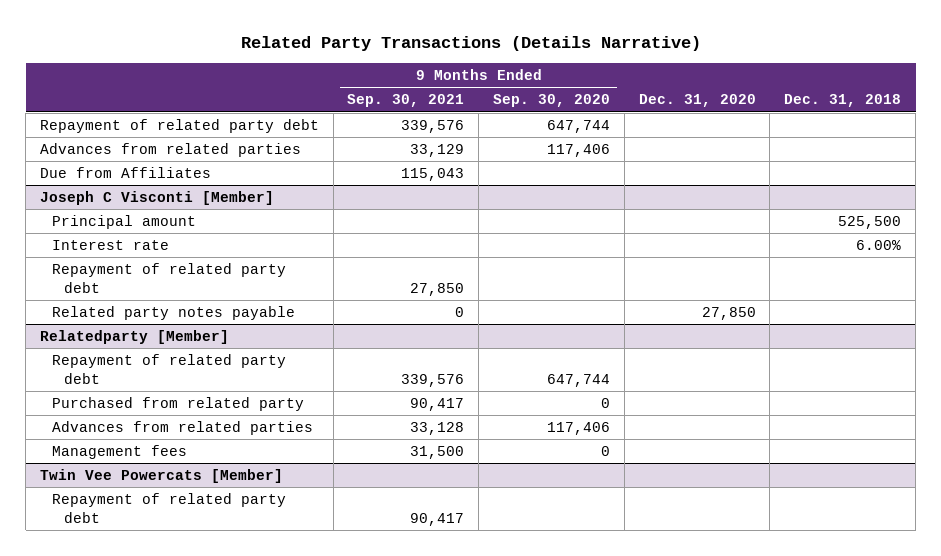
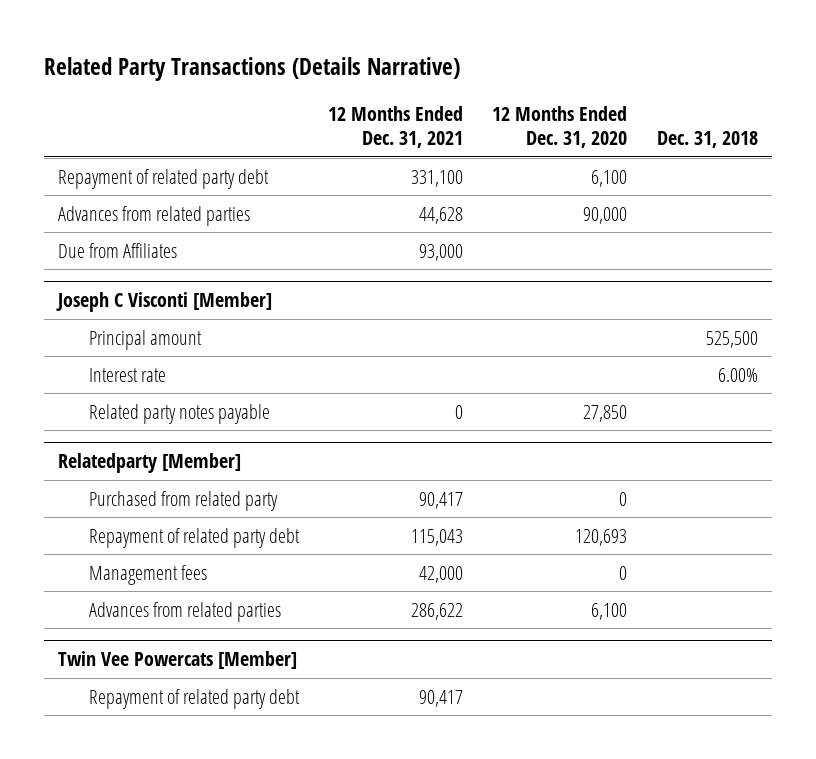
- | 9 Months Ended Sep. 30, 2021 | 9 Months Ended Sep. 30, 2020 | Dec. 31, 2020 | Dec. 31, 2018
+ | 12 Months Ended Dec. 31, 2021 | 12 Months Ended Dec. 31, 2020 | Dec. 31, 2018
@ Joseph C Visconti [Member]
- Repayment of related party debt | 27,850 | | |
@ Relatedparty [Member]
moved down: Repayment of related party debt | 115,043 | 120,693 |
moved down: Advances from related parties | 286,622 | 6,100 |

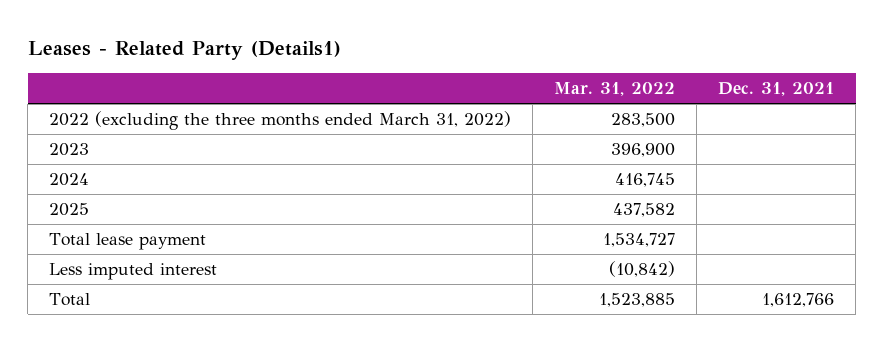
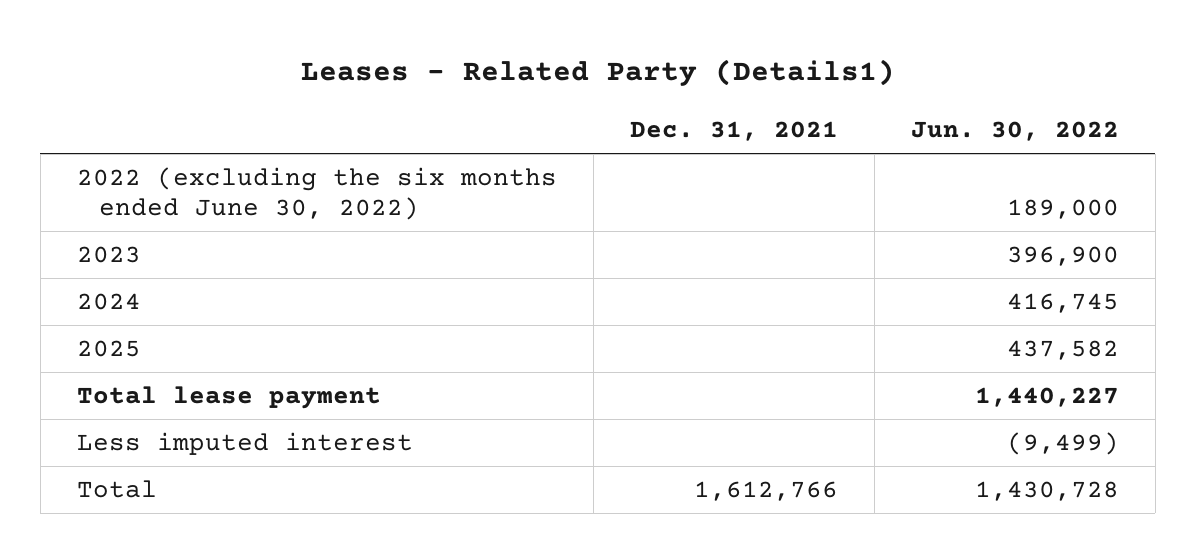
- | Mar. 31, 2022 | Dec. 31, 2021
+ | Dec. 31, 2021 | Jun. 30, 2022
- 2022 (excluding the three months ended March 31, 2022) | 283,500 |
+ 2022 (excluding the six months ended June 30, 2022) | | 189,000

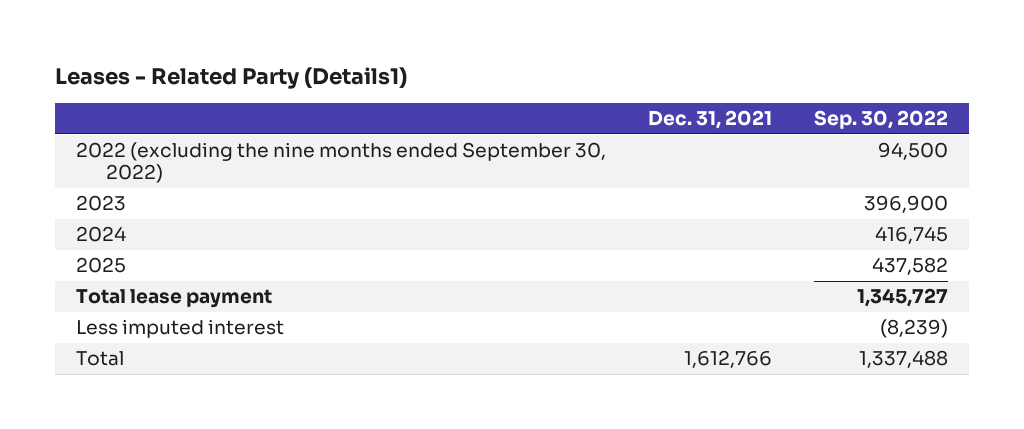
- | Dec. 31, 2021 | Jun. 30, 2022
+ | Dec. 31, 2021 | Sep. 30, 2022
- 2022 (excluding the six months ended June 30, 2022) | | 189,000
+ 2022 (excluding the nine months ended September 30, 2022) | | 94,500

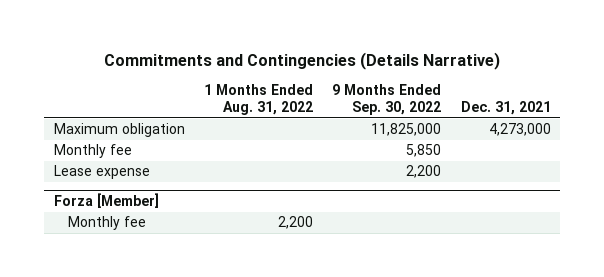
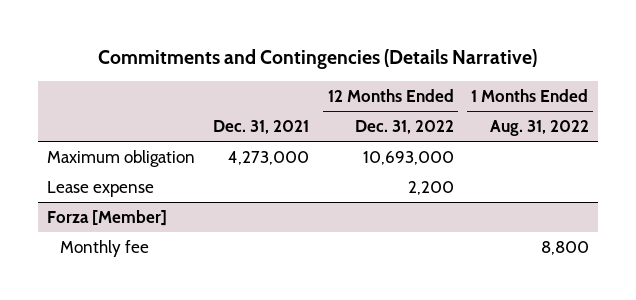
- | 1 Months Ended Aug. 31, 2022 | 9 Months Ended Sep. 30, 2022 | Dec. 31, 2021
+ | Dec. 31, 2021 | 12 Months Ended Dec. 31, 2022 | 1 Months Ended Aug. 31, 2022
- Monthly fee | | 5,850 |
@ Forza [Member]
- Monthly fee | 2,200 | |
+ Monthly fee | | | 8,800

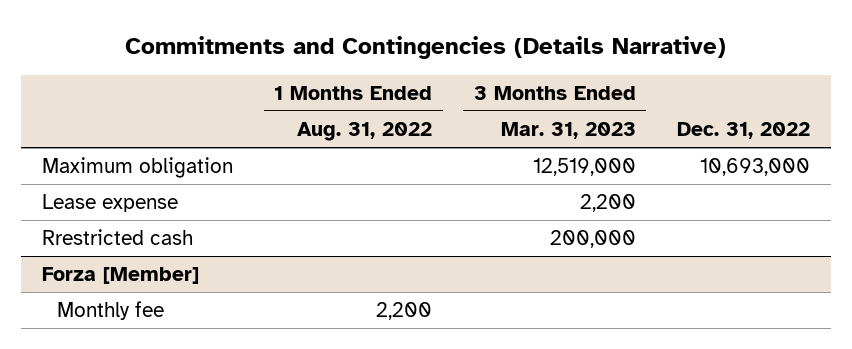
- | Dec. 31, 2021 | 12 Months Ended Dec. 31, 2022 | 1 Months Ended Aug. 31, 2022
+ | 1 Months Ended Aug. 31, 2022 | 3 Months Ended Mar. 31, 2023 | Dec. 31, 2022
+ Rrestricted cash | | 200,000 |
@ Forza [Member]
- Monthly fee | | | 8,800
+ Monthly fee | 2,200 | |

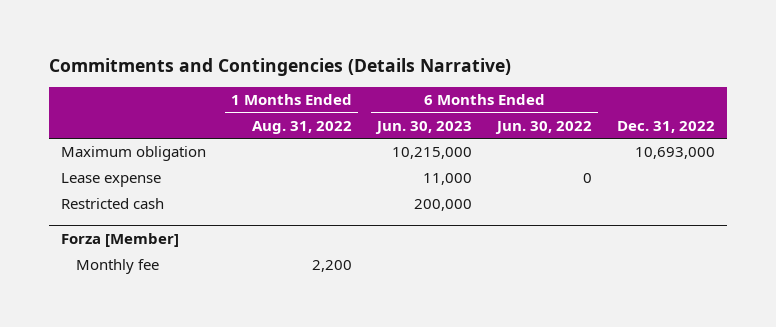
- | 1 Months Ended Aug. 31, 2022 | 3 Months Ended Mar. 31, 2023 | Dec. 31, 2022
+ | 1 Months Ended Aug. 31, 2022 | 6 Months Ended Jun. 30, 2023 | 6 Months Ended Jun. 30, 2022 | Dec. 31, 2022
- Rrestricted cash | | 200,000 |
+ Restricted cash | | 200,000 | |

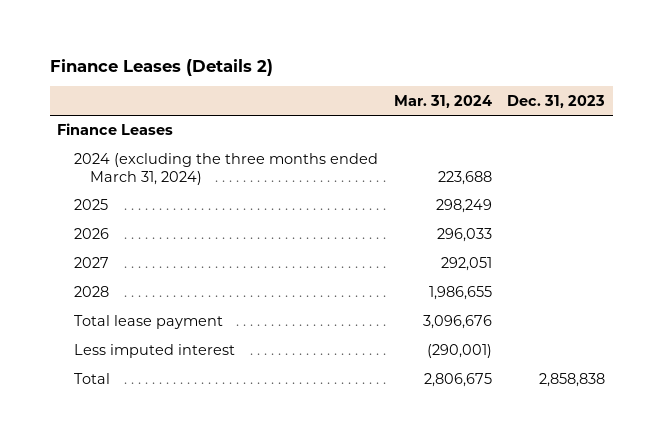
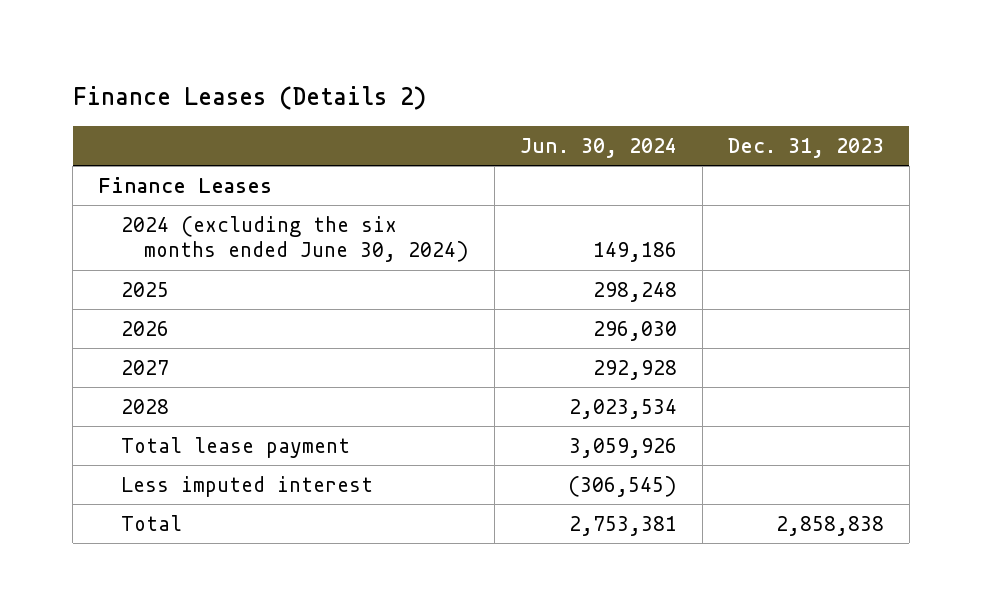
- | Mar. 31, 2024 | Dec. 31, 2023
+ | Jun. 30, 2024 | Dec. 31, 2023
- 2024 (excluding the three months ended March 31, 2024) | 223,688 |
+ 2024 (excluding the six months ended June 30, 2024) | 149,186 |

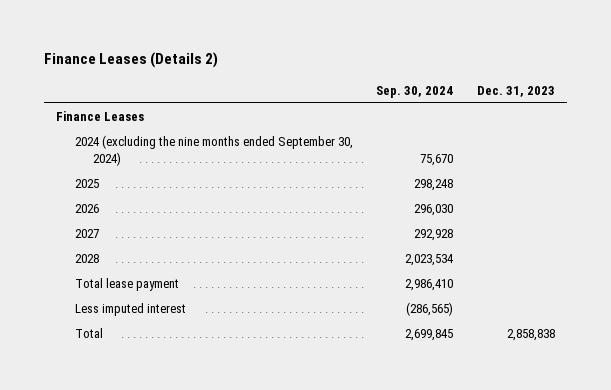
- | Jun. 30, 2024 | Dec. 31, 2023
+ | Sep. 30, 2024 | Dec. 31, 2023
- 2024 (excluding the six months ended June 30, 2024) | 149,186 |
+ 2024 (excluding the nine months ended September 30, 2024) | 75,670 |

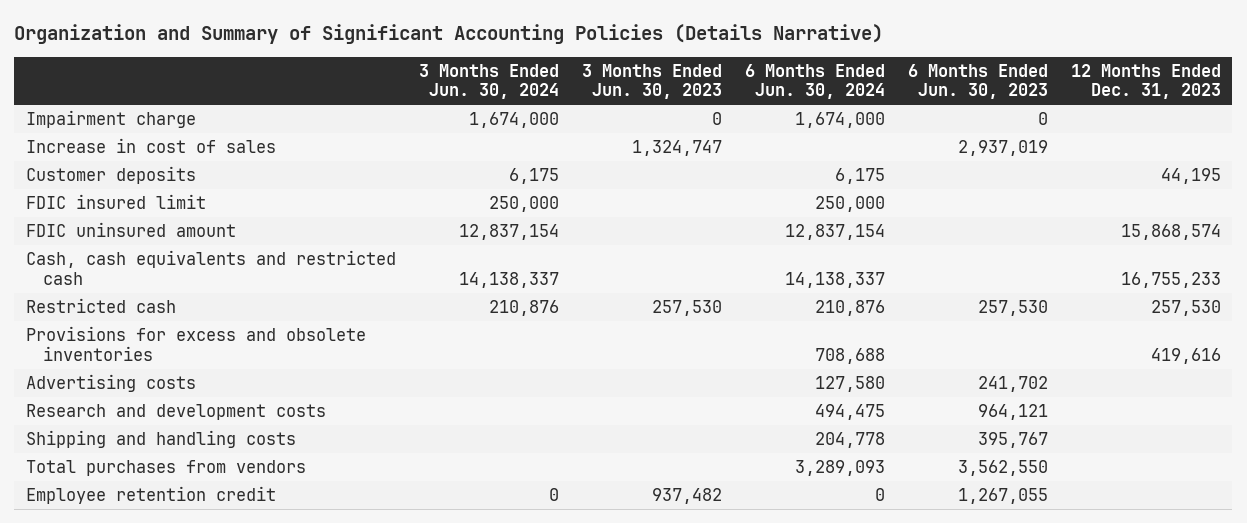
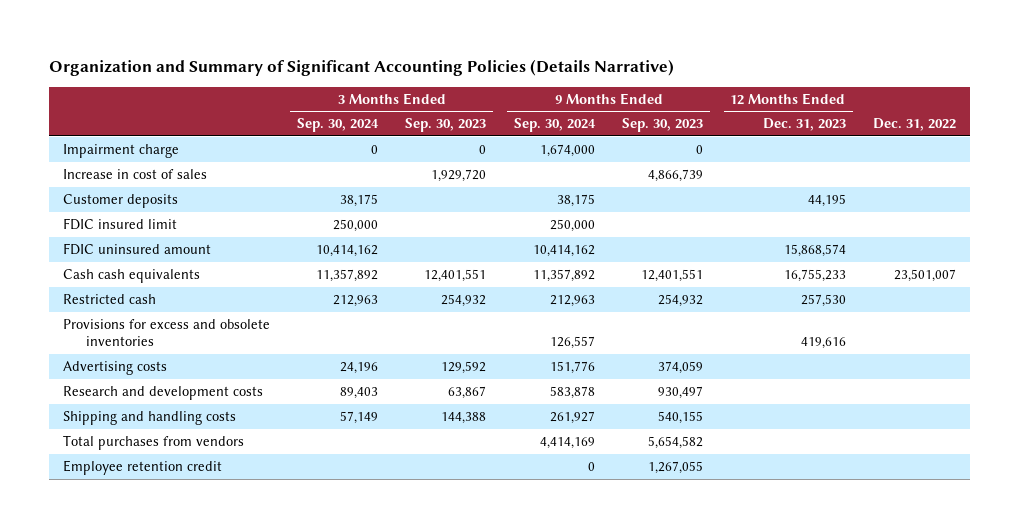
- | 3 Months Ended Jun. 30, 2024 | 3 Months Ended Jun. 30, 2023 | 6 Months Ended Jun. 30, 2024 | 6 Months Ended Jun. 30, 2023 | 12 Months Ended Dec. 31, 2023
+ | 3 Months Ended Sep. 30, 2024 | 3 Months Ended Sep. 30, 2023 | 9 Months Ended Sep. 30, 2024 | 9 Months Ended Sep. 30, 2023 | 12 Months Ended Dec. 31, 2023 | Dec. 31, 2022
- Cash, cash equivalents and restricted cash | 14,138,337 | | 14,138,337 | | 16,755,233
+ Cash cash equivalents | 11,357,892 | 12,401,551 | 11,357,892 | 12,401,551 | 16,755,233 | 23,501,007

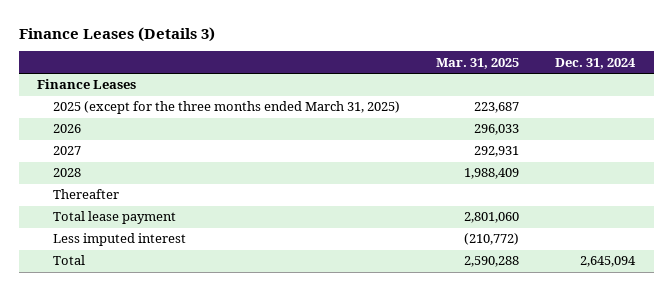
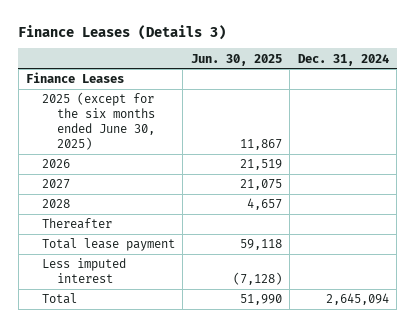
- | Mar. 31, 2025 | Dec. 31, 2024
+ | Jun. 30, 2025 | Dec. 31, 2024
- 2025 (except for the three months ended March 31, 2025) | 223,687 |
+ 2025 (except for the six months ended June 30, 2025) | 11,867 |

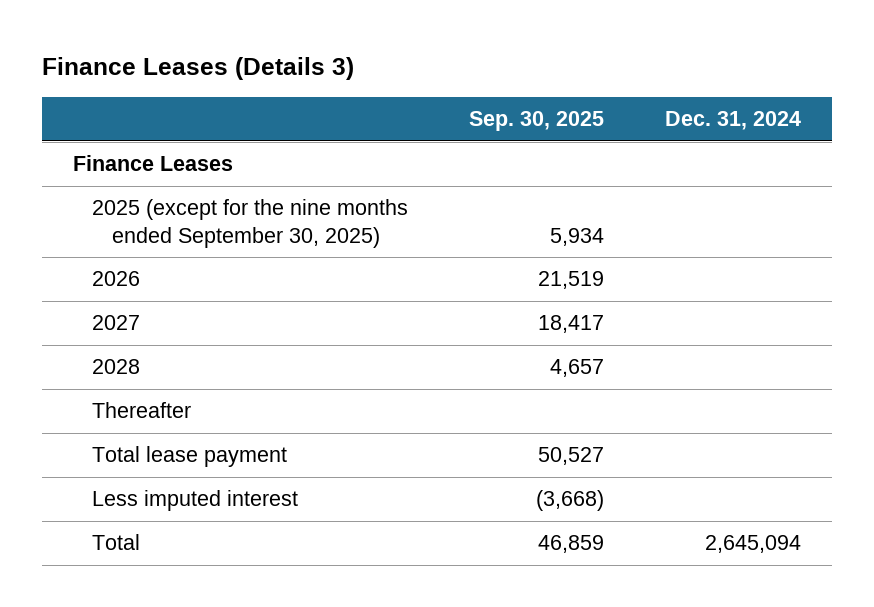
- | Jun. 30, 2025 | Dec. 31, 2024
+ | Sep. 30, 2025 | Dec. 31, 2024
- 2025 (except for the six months ended June 30, 2025) | 11,867 |
+ 2025 (except for the nine months ended September 30, 2025) | 5,934 |

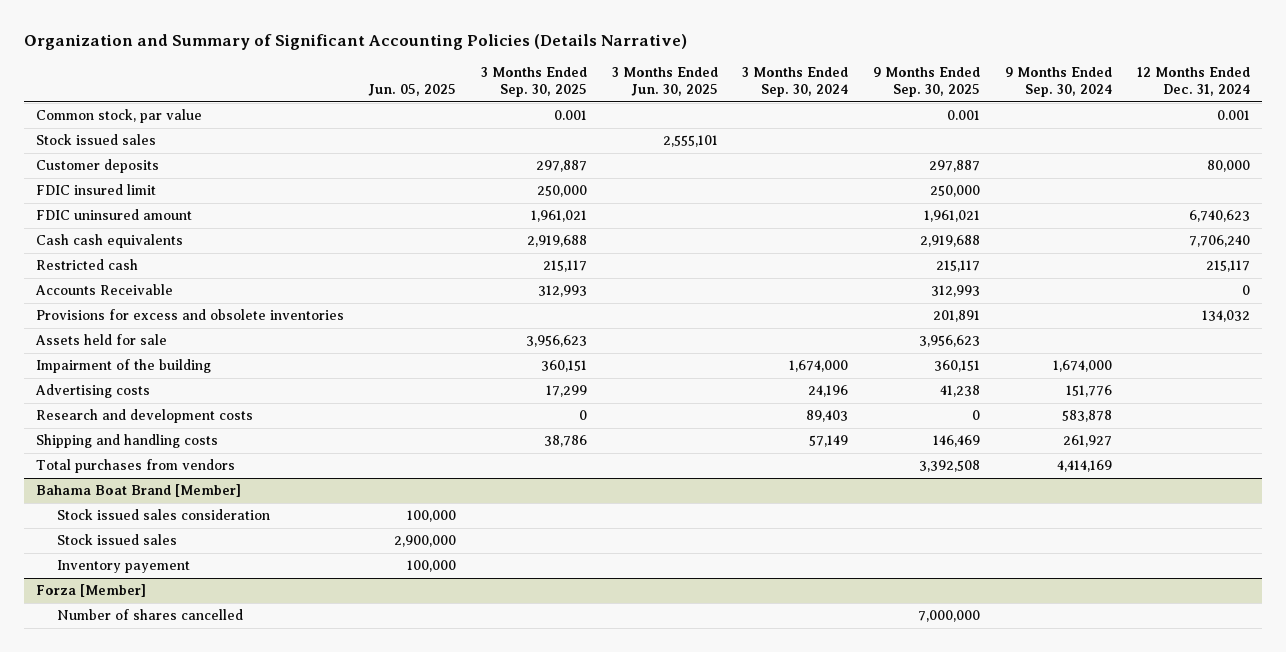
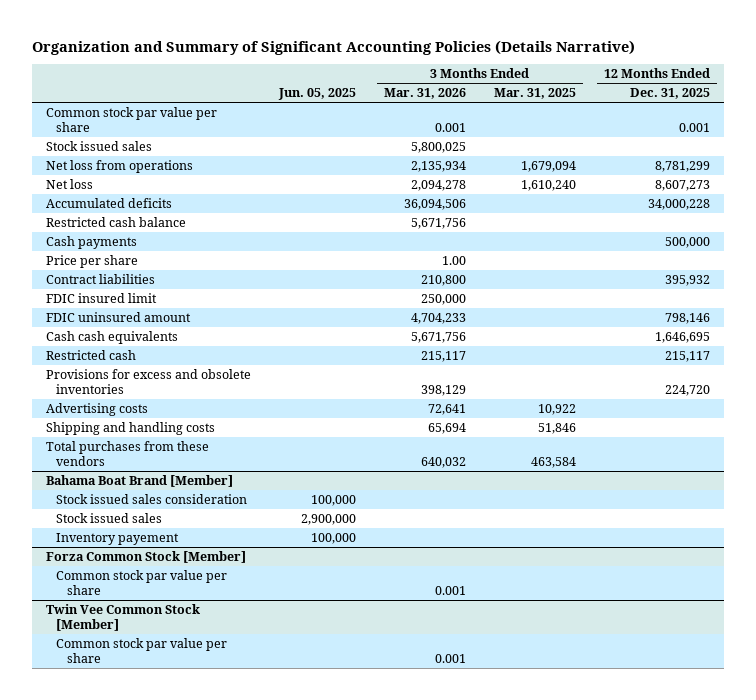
- | Jun. 05, 2025 | 3 Months Ended Sep. 30, 2025 | 3 Months Ended Jun. 30, 2025 | 3 Months Ended Sep. 30, 2024 | 9 Months Ended Sep. 30, 2025 | 9 Months Ended Sep. 30, 2024 | 12 Months Ended Dec. 31, 2024
+ | Jun. 05, 2025 | 3 Months Ended Mar. 31, 2026 | 3 Months Ended Mar. 31, 2025 | 12 Months Ended Dec. 31, 2025
- Common stock, par value | | 0.001 | | | 0.001 | | 0.001
+ Common stock par value per share | | 0.001 | | 0.001
- Customer deposits | | 297,887 | | | 297,887 | | 80,000
+ Net loss from operations | | 2,135,934 | 1,679,094 | 8,781,299
+ Net loss | | 2,094,278 | 1,610,240 | 8,607,273
+ Accumulated deficits | | 36,094,506 | | 34,000,228
+ Restricted cash balance | | 5,671,756 | |
+ Cash payments | | | | 500,000
+ Price per share | | 1.00 | |
+ Contract liabilities | | 210,800 | | 395,932
- Accounts Receivable | | 312,993 | | | 312,993 | | 0
- Assets held for sale | | 3,956,623 | | | 3,956,623 | |
- Impairment of the building | | 360,151 | | 1,674,000 | 360,151 | 1,674,000 |
- Research and development costs | | 0 | | 89,403 | 0 | 583,878 |
- Total purchases from vendors | | | | | 3,392,508 | 4,414,169 |
+ Total purchases from these vendors | | 640,032 | 463,584 |
- Forza [Member]
- Number of shares cancelled | | | | | 7,000,000 | |
+ Forza Common Stock [Member]
+ Common stock par value per share | | 0.001 | |
+ Twin Vee Common Stock [Member]
+ Common stock par value per share | | 0.001 | |

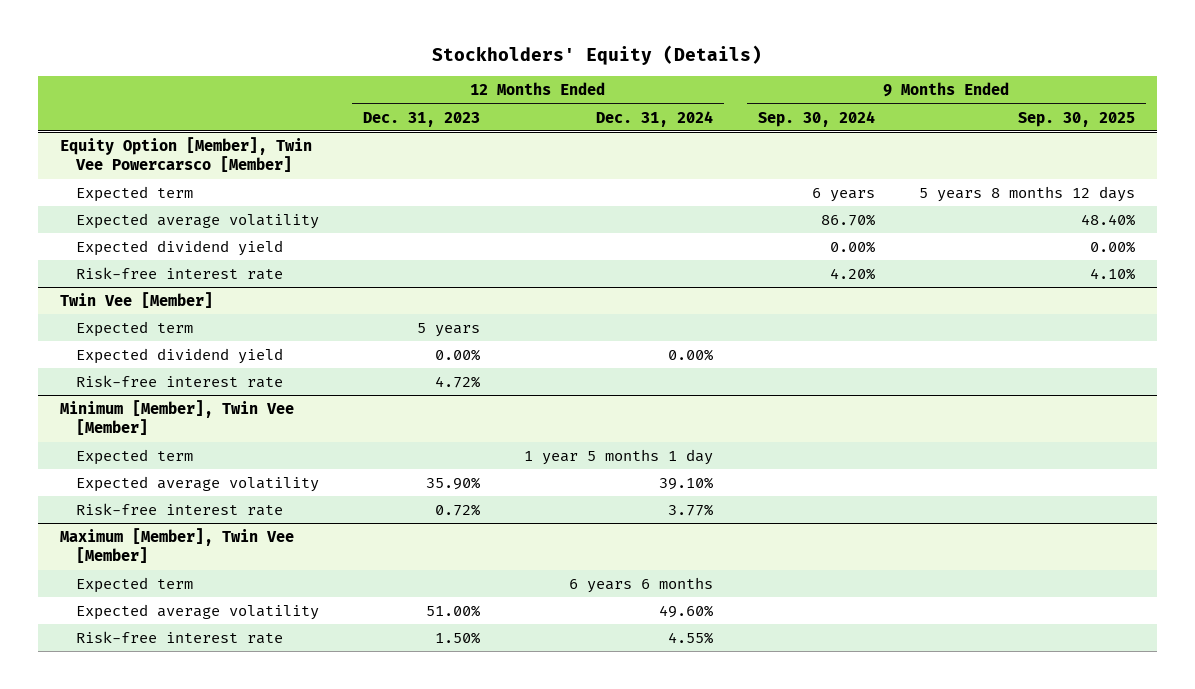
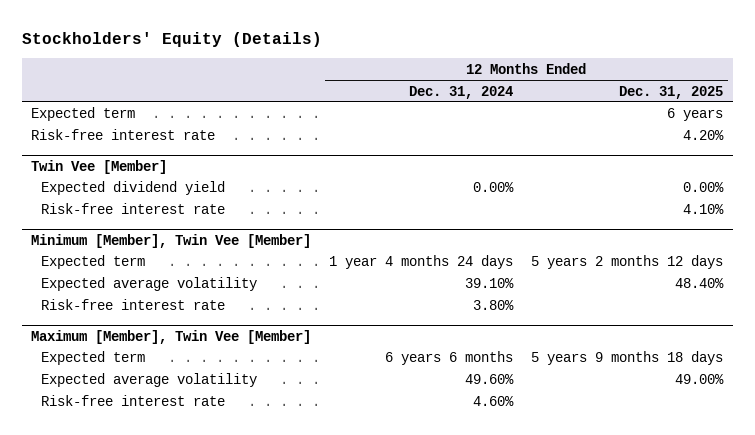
- | 12 Months Ended Dec. 31, 2023 | 12 Months Ended Dec. 31, 2024 | 9 Months Ended Sep. 30, 2024 | 9 Months Ended Sep. 30, 2025
+ | 12 Months Ended Dec. 31, 2024 | 12 Months Ended Dec. 31, 2025
- Equity Option [Member], Twin Vee Powercarsco [Member]
- Expected term | | | 6 years | 5 years 8 months 12 days
- Expected average volatility | | | 86.70% | 48.40%
- Expected dividend yield | | | 0.00% | 0.00%
- Risk-free interest rate | | | 4.20% | 4.10%
+ Expected term | | 6 years
+ Risk-free interest rate | | 4.20%
@ Twin Vee [Member]
- Expected term | 5 years | | |
@ Minimum [Member], Twin Vee [Member]
- Expected term | | 1 year 5 months 1 day | |
+ Expected term | 1 year 4 months 24 days | 5 years 2 months 12 days
- Risk-free interest rate | 0.72% | 3.77% | |
+ Risk-free interest rate | 3.80% |
@ Maximum [Member], Twin Vee [Member]
- Risk-free interest rate | 1.50% | 4.55% | |
+ Risk-free interest rate | 4.60% |

